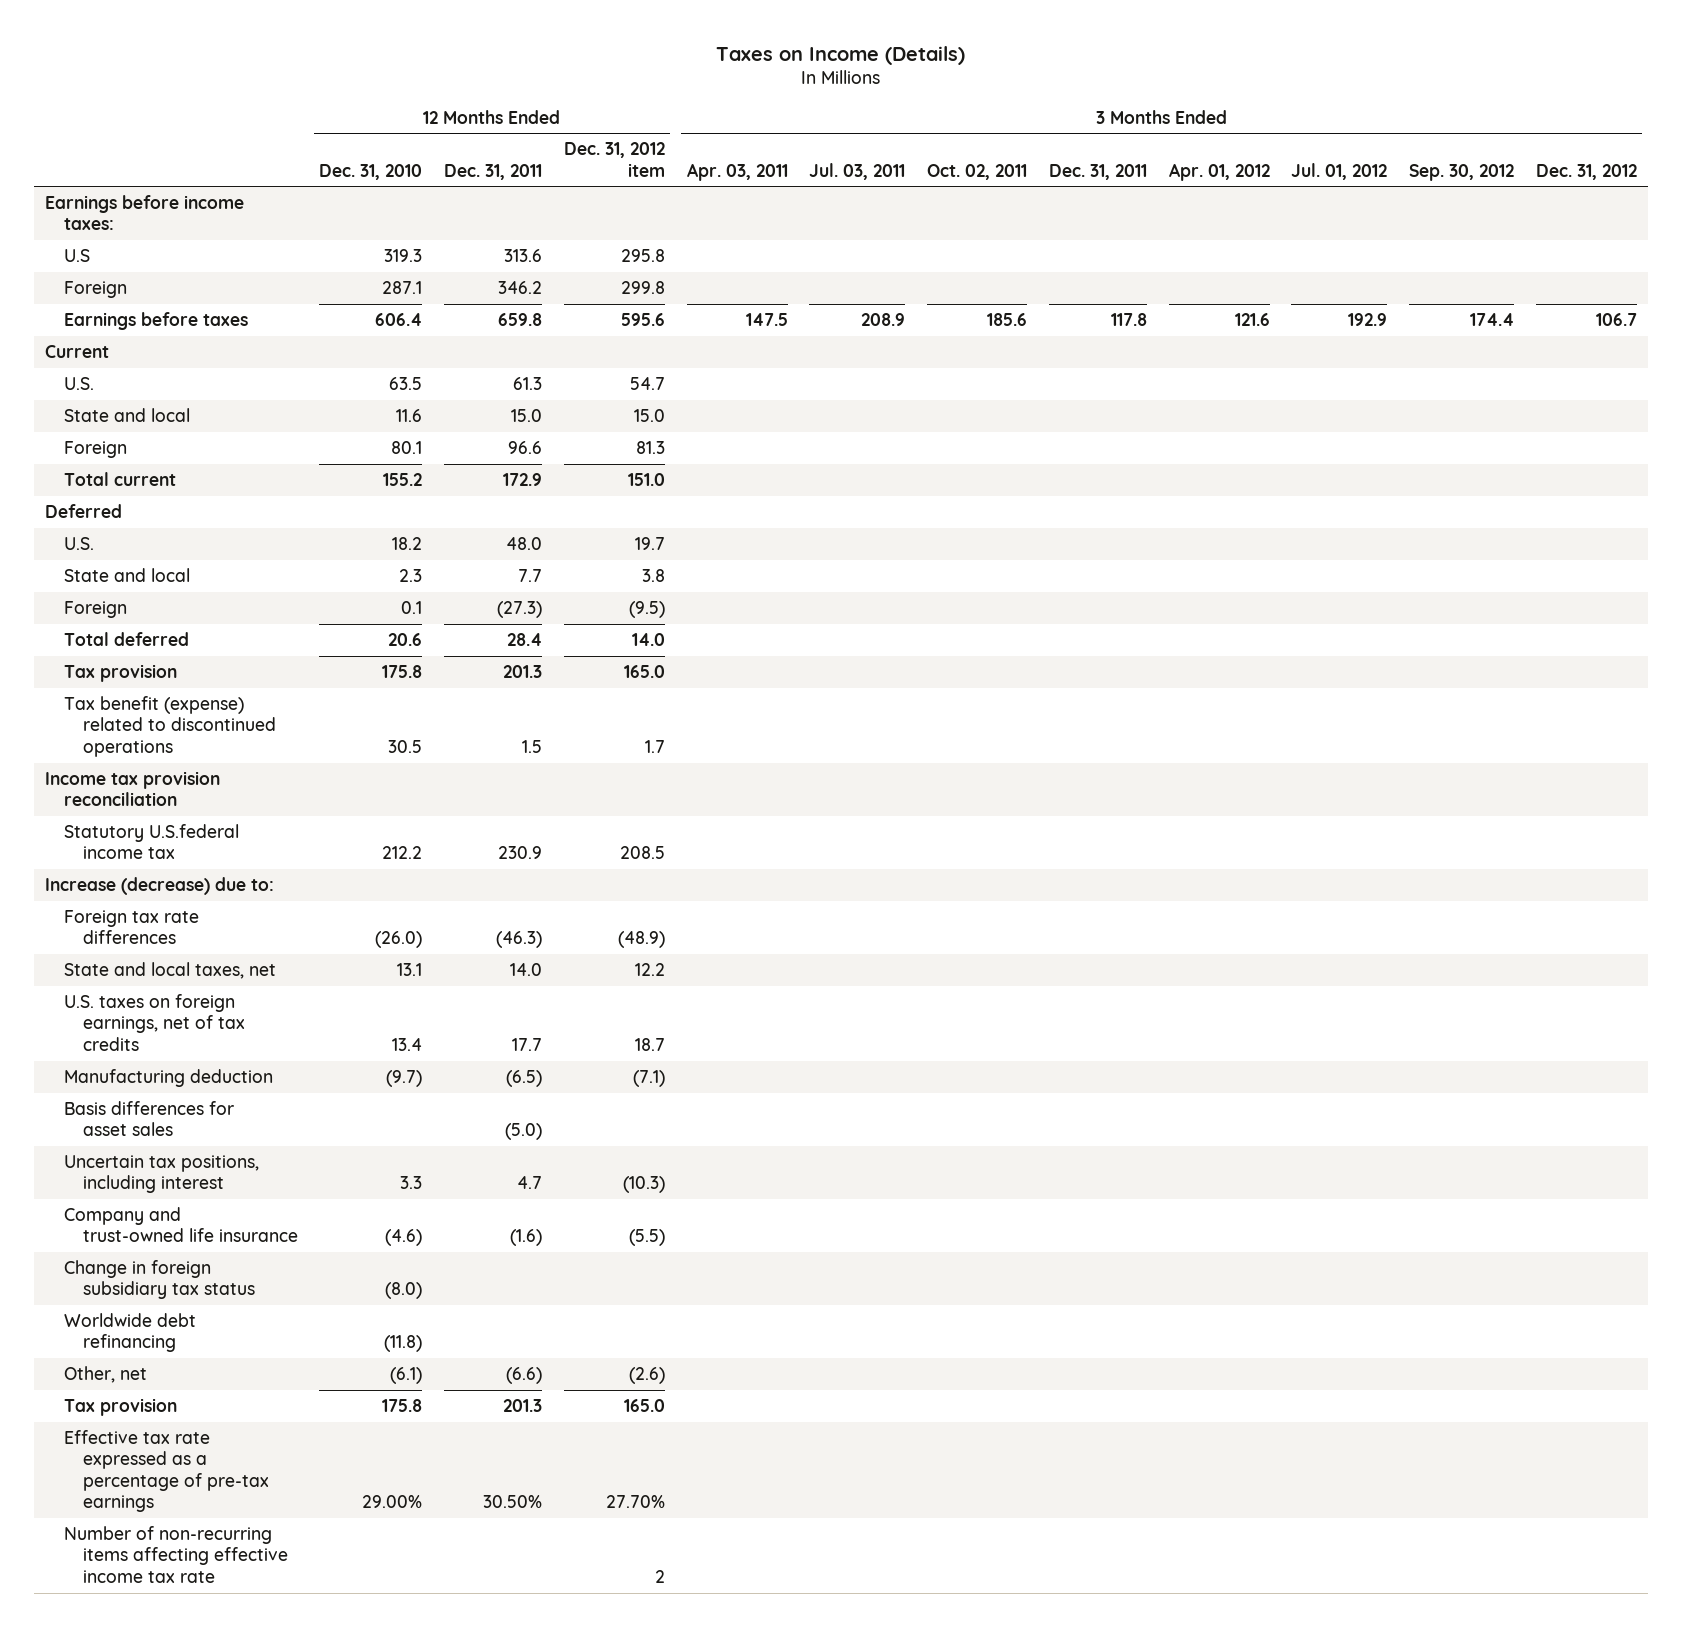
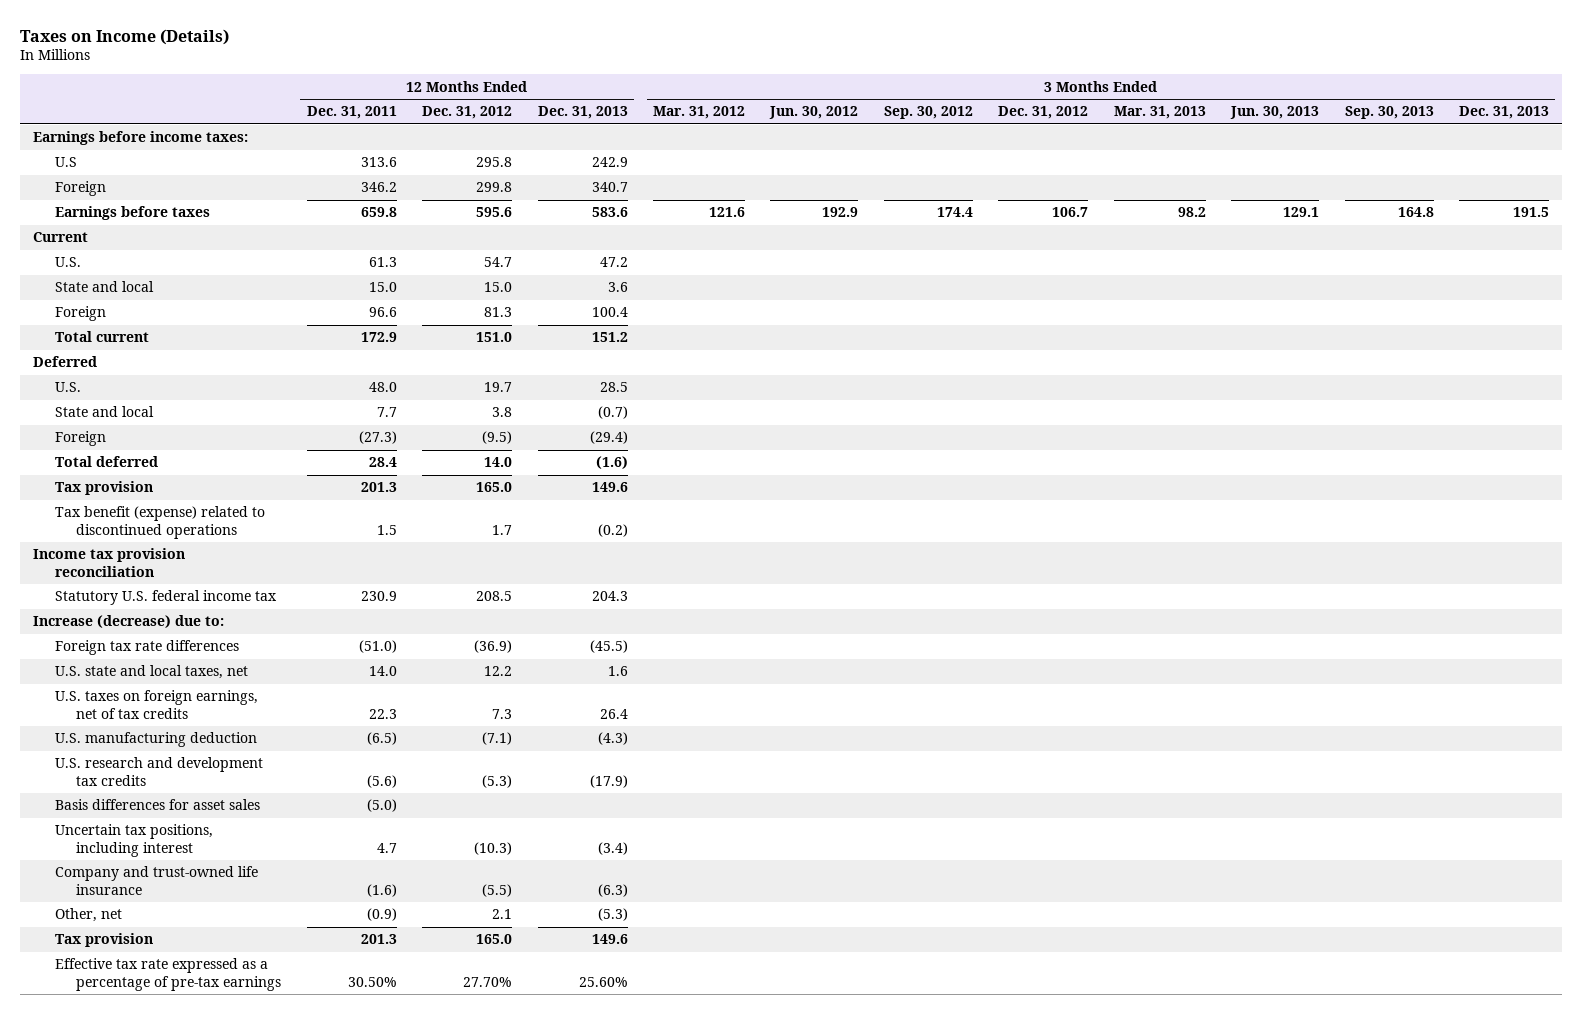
- | 12 Months Ended Dec. 31, 2010 | 12 Months Ended Dec. 31, 2011 | 12 Months Ended Dec. 31, 2012 item | 3 Months Ended Apr. 03, 2011 | 3 Months Ended Jul. 03, 2011 | 3 Months Ended Oct. 02, 2011 | 3 Months Ended Dec. 31, 2011 | 3 Months Ended Apr. 01, 2012 | 3 Months Ended Jul. 01, 2012 | 3 Months Ended Sep. 30, 2012 | 3 Months Ended Dec. 31, 2012
+ | 12 Months Ended Dec. 31, 2011 | 12 Months Ended Dec. 31, 2012 | 12 Months Ended Dec. 31, 2013 | 3 Months Ended Mar. 31, 2012 | 3 Months Ended Jun. 30, 2012 | 3 Months Ended Sep. 30, 2012 | 3 Months Ended Dec. 31, 2012 | 3 Months Ended Mar. 31, 2013 | 3 Months Ended Jun. 30, 2013 | 3 Months Ended Sep. 30, 2013 | 3 Months Ended Dec. 31, 2013
- Statutory U.S.federal income tax | 212.2 | 230.9 | 208.5 | | | | | | | |
+ Statutory U.S. federal income tax | 230.9 | 208.5 | 204.3 | | | | | | | |
- Foreign tax rate differences | (26.0) | (46.3) | (48.9) | | | | | | | |
- State and local taxes, net | 13.1 | 14.0 | 12.2 | | | | | | | |
- U.S. taxes on foreign earnings, net of tax credits | 13.4 | 17.7 | 18.7 | | | | | | | |
- Manufacturing deduction | (9.7) | (6.5) | (7.1) | | | | | | | |
+ Foreign tax rate differences | (51.0) | (36.9) | (45.5) | | | | | | | |
+ U.S. state and local taxes, net | 14.0 | 12.2 | 1.6 | | | | | | | |
+ U.S. taxes on foreign earnings, net of tax credits | 22.3 | 7.3 | 26.4 | | | | | | | |
+ U.S. manufacturing deduction | (6.5) | (7.1) | (4.3) | | | | | | | |
+ U.S. research and development tax credits | (5.6) | (5.3) | (17.9) | | | | | | | |
- Change in foreign subsidiary tax status | (8.0) | | | | | | | | | |
- Worldwide debt refinancing | (11.8) | | | | | | | | | |
- Other, net | (6.1) | (6.6) | (2.6) | | | | | | | |
+ Other, net | (0.9) | 2.1 | (5.3) | | | | | | | |
- Number of non-recurring items affecting effective income tax rate | | | 2 | | | | | | | |

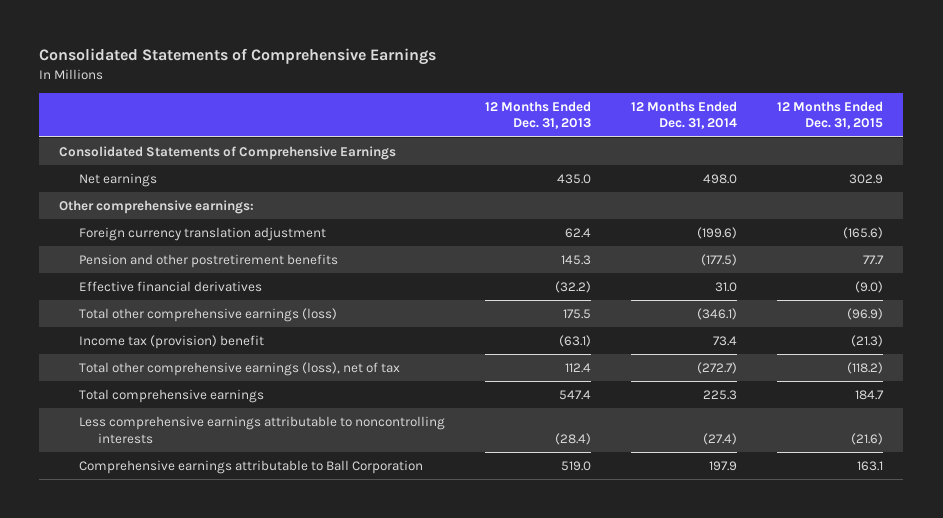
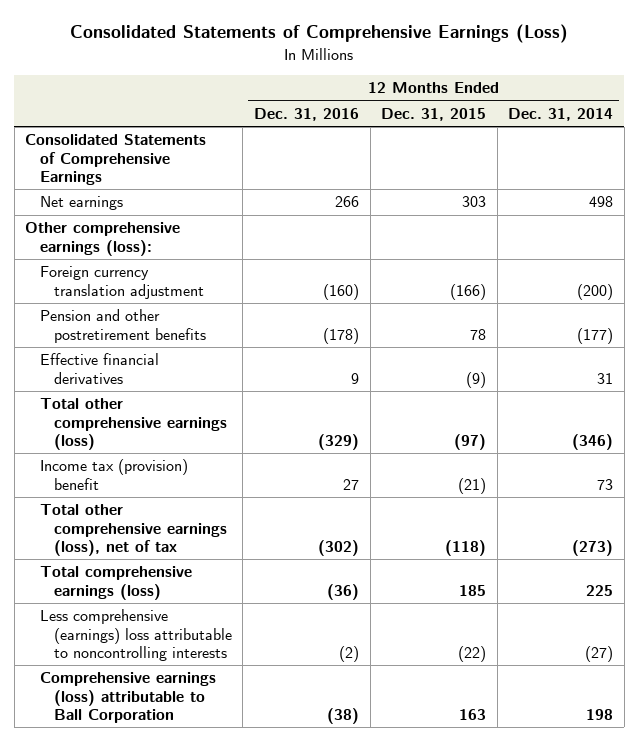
- Consolidated Statements of Comprehensive Earnings
+ Consolidated Statements of Comprehensive Earnings (Loss)
- | 12 Months Ended Dec. 31, 2013 | 12 Months Ended Dec. 31, 2014 | 12 Months Ended Dec. 31, 2015
+ | 12 Months Ended Dec. 31, 2016 | 12 Months Ended Dec. 31, 2015 | 12 Months Ended Dec. 31, 2014
- Net earnings | 435.0 | 498.0 | 302.9
- Other comprehensive earnings:
- Foreign currency translation adjustment | 62.4 | (199.6) | (165.6)
- Pension and other postretirement benefits | 145.3 | (177.5) | 77.7
- Effective financial derivatives | (32.2) | 31.0 | (9.0)
- Total other comprehensive earnings (loss) | 175.5 | (346.1) | (96.9)
- Income tax (provision) benefit | (63.1) | 73.4 | (21.3)
- Total other comprehensive earnings (loss), net of tax | 112.4 | (272.7) | (118.2)
- Total comprehensive earnings | 547.4 | 225.3 | 184.7
- Less comprehensive earnings attributable to noncontrolling interests | (28.4) | (27.4) | (21.6)
- Comprehensive earnings attributable to Ball Corporation | 519.0 | 197.9 | 163.1
+ Net earnings | 266 | 303 | 498
+ Other comprehensive earnings (loss):
+ Foreign currency translation adjustment | (160) | (166) | (200)
+ Pension and other postretirement benefits | (178) | 78 | (177)
+ Effective financial derivatives | 9 | (9) | 31
+ Total other comprehensive earnings (loss) | (329) | (97) | (346)
+ Income tax (provision) benefit | 27 | (21) | 73
+ Total other comprehensive earnings (loss), net of tax | (302) | (118) | (273)
+ Total comprehensive earnings (loss) | (36) | 185 | 225
+ Less comprehensive (earnings) loss attributable to noncontrolling interests | (2) | (22) | (27)
+ Comprehensive earnings (loss) attributable to Ball Corporation | (38) | 163 | 198

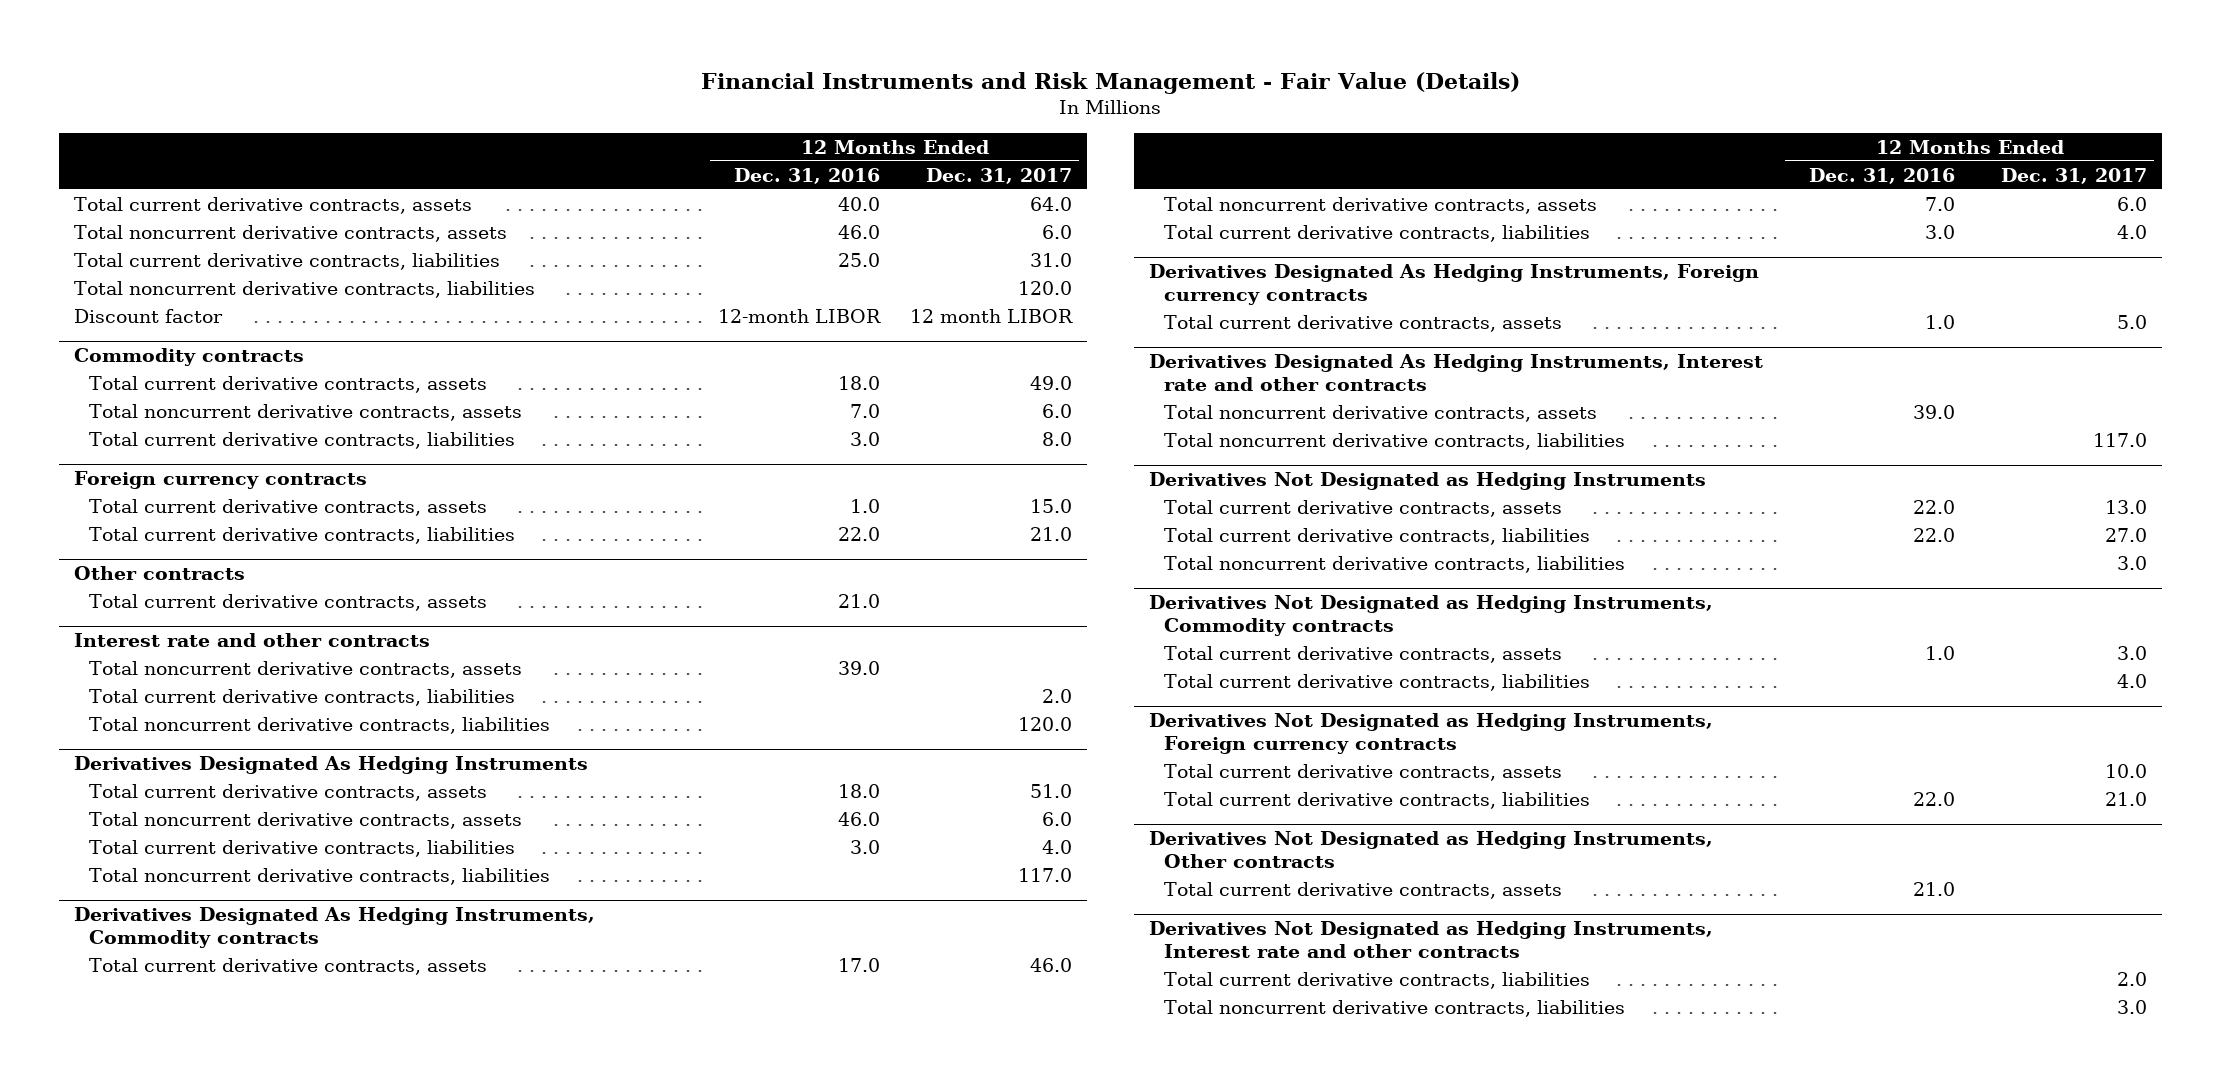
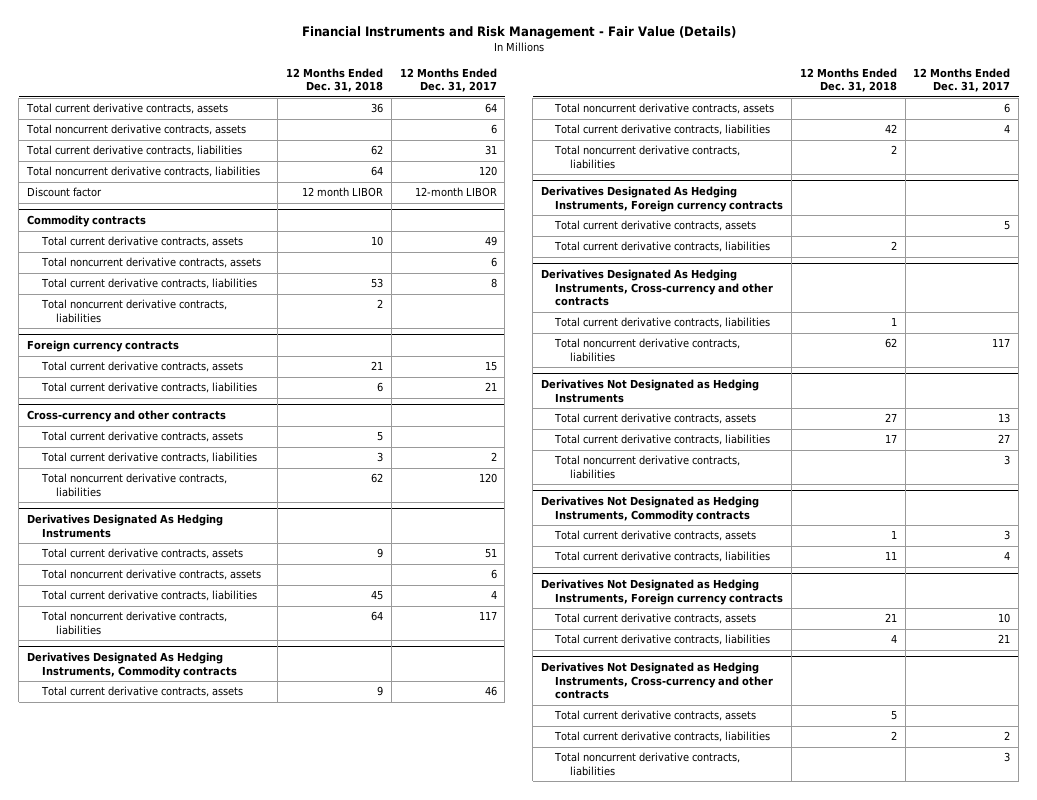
- | 12 Months Ended Dec. 31, 2016 | 12 Months Ended Dec. 31, 2017
+ | 12 Months Ended Dec. 31, 2018 | 12 Months Ended Dec. 31, 2017
- Total current derivative contracts, assets | 40.0 | 64.0
- Total noncurrent derivative contracts, assets | 46.0 | 6.0
- Total current derivative contracts, liabilities | 25.0 | 31.0
- Total noncurrent derivative contracts, liabilities | | 120.0
- Discount factor | 12-month LIBOR | 12 month LIBOR
+ Total current derivative contracts, assets | 36 | 64
+ Total noncurrent derivative contracts, assets | | 6
+ Total current derivative contracts, liabilities | 62 | 31
+ Total noncurrent derivative contracts, liabilities | 64 | 120
+ Discount factor | 12 month LIBOR | 12-month LIBOR
@ Commodity contracts
- Total current derivative contracts, assets | 18.0 | 49.0
- Total noncurrent derivative contracts, assets | 7.0 | 6.0
- Total current derivative contracts, liabilities | 3.0 | 8.0
+ Total current derivative contracts, assets | 10 | 49
+ Total noncurrent derivative contracts, assets | | 6
+ Total current derivative contracts, liabilities | 53 | 8
+ Total noncurrent derivative contracts, liabilities | 2 |
@ Foreign currency contracts
- Total current derivative contracts, assets | 1.0 | 15.0
- Total current derivative contracts, liabilities | 22.0 | 21.0
- Other contracts
@ Foreign currency contracts
+ Total current derivative contracts, assets | 21 | 15
+ Total current derivative contracts, liabilities | 6 | 21
+ Cross-currency and other contracts
- Interest rate and other contracts
- Total noncurrent derivative contracts, assets | 39.0 |
- Total current derivative contracts, liabilities | | 2.0
- Total noncurrent derivative contracts, liabilities | | 120.0
+ Total current derivative contracts, liabilities | 3 | 2
+ Total noncurrent derivative contracts, liabilities | 62 | 120
@ Derivatives Designated As Hedging Instruments
- Total current derivative contracts, assets | 18.0 | 51.0
- Total noncurrent derivative contracts, assets | 46.0 | 6.0
- Total current derivative contracts, liabilities | 3.0 | 4.0
- Total noncurrent derivative contracts, liabilities | | 117.0
+ Total current derivative contracts, assets | 9 | 51
+ Total noncurrent derivative contracts, assets | | 6
+ Total current derivative contracts, liabilities | 45 | 4
+ Total noncurrent derivative contracts, liabilities | 64 | 117
@ Derivatives Designated As Hedging Instruments, Commodity contracts
- Total current derivative contracts, assets | 17.0 | 46.0
- Total noncurrent derivative contracts, assets | 7.0 | 6.0
- Total current derivative contracts, liabilities | 3.0 | 4.0
+ Total current derivative contracts, assets | 9 | 46
+ Total noncurrent derivative contracts, assets | | 6
+ Total current derivative contracts, liabilities | 42 | 4
+ Total noncurrent derivative contracts, liabilities | 2 |
@ Derivatives Designated As Hedging Instruments, Foreign currency contracts
- Total current derivative contracts, assets | 1.0 | 5.0
- Derivatives Designated As Hedging Instruments, Interest rate and other contracts
- Total noncurrent derivative contracts, assets | 39.0 |
- Total noncurrent derivative contracts, liabilities | | 117.0
@ Derivatives Designated As Hedging Instruments, Foreign currency contracts
+ Total current derivative contracts, assets | | 5
+ Total current derivative contracts, liabilities | 2 |
+ Derivatives Designated As Hedging Instruments, Cross-currency and other contracts
+ Total current derivative contracts, liabilities | 1 |
+ Total noncurrent derivative contracts, liabilities | 62 | 117
@ Derivatives Not Designated as Hedging Instruments
- Total current derivative contracts, assets | 22.0 | 13.0
- Total current derivative contracts, liabilities | 22.0 | 27.0
- Total noncurrent derivative contracts, liabilities | | 3.0
+ Total current derivative contracts, assets | 27 | 13
+ Total current derivative contracts, liabilities | 17 | 27
+ Total noncurrent derivative contracts, liabilities | | 3
@ Derivatives Not Designated as Hedging Instruments, Commodity contracts
- Total current derivative contracts, assets | 1.0 | 3.0
- Total current derivative contracts, liabilities | | 4.0
+ Total current derivative contracts, assets | 1 | 3
+ Total current derivative contracts, liabilities | 11 | 4
@ Derivatives Not Designated as Hedging Instruments, Foreign currency contracts
- Total current derivative contracts, assets | | 10.0
- Total current derivative contracts, liabilities | 22.0 | 21.0
- Derivatives Not Designated as Hedging Instruments, Other contracts
@ Derivatives Not Designated as Hedging Instruments, Foreign currency contracts
+ Total current derivative contracts, assets | 21 | 10
+ Total current derivative contracts, liabilities | 4 | 21
+ Derivatives Not Designated as Hedging Instruments, Cross-currency and other contracts
- Derivatives Not Designated as Hedging Instruments, Interest rate and other contracts
- Total current derivative contracts, liabilities | | 2.0
- Total noncurrent derivative contracts, liabilities | | 3.0
+ Total current derivative contracts, liabilities | 2 | 2
+ Total noncurrent derivative contracts, liabilities | | 3

